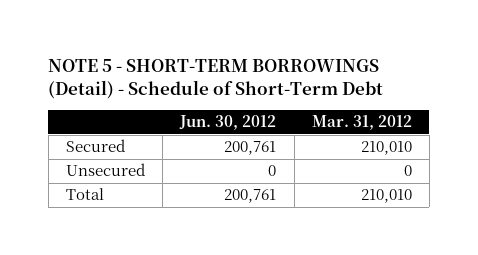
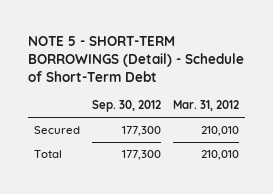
- | Jun. 30, 2012 | Mar. 31, 2012
+ | Sep. 30, 2012 | Mar. 31, 2012
- Unsecured | 0 | 0

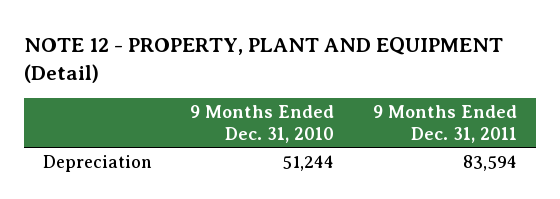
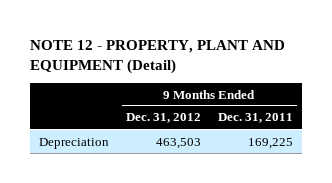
- | 9 Months Ended Dec. 31, 2010 | 9 Months Ended Dec. 31, 2011
+ | 9 Months Ended Dec. 31, 2012 | 9 Months Ended Dec. 31, 2011
- Depreciation | 51,244 | 83,594
+ Depreciation | 463,503 | 169,225

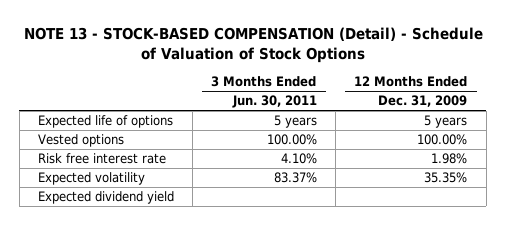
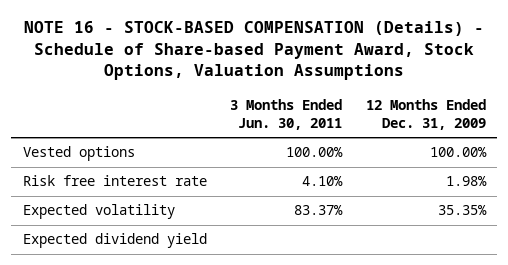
- NOTE 13 - STOCK-BASED COMPENSATION (Detail) - Schedule of Valuation of Stock Options
+ NOTE 16 - STOCK-BASED COMPENSATION (Details) - Schedule of Share-based Payment Award, Stock Options, Valuation Assumptions
- Expected life of options | 5 years | 5 years

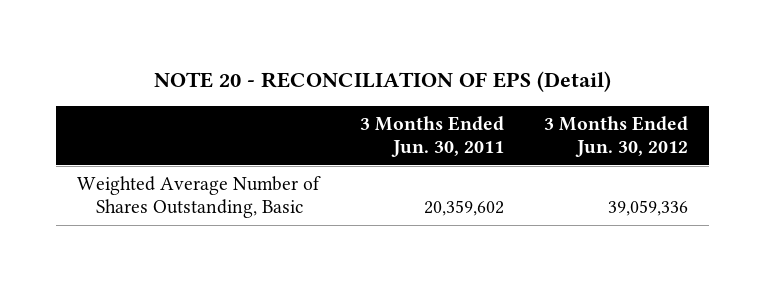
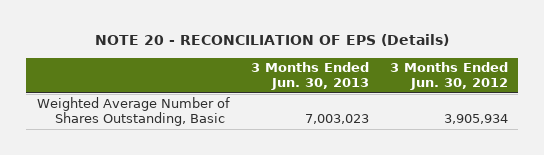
- NOTE 20 - RECONCILIATION OF EPS (Detail)
+ NOTE 20 - RECONCILIATION OF EPS (Details)
- | 3 Months Ended Jun. 30, 2011 | 3 Months Ended Jun. 30, 2012
+ | 3 Months Ended Jun. 30, 2013 | 3 Months Ended Jun. 30, 2012
- Weighted Average Number of Shares Outstanding, Basic | 20,359,602 | 39,059,336
+ Weighted Average Number of Shares Outstanding, Basic | 7,003,023 | 3,905,934

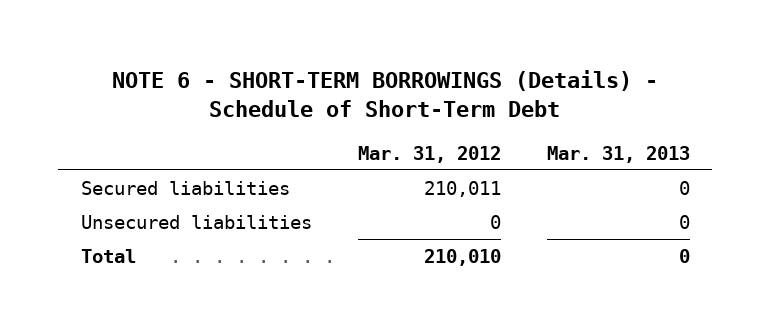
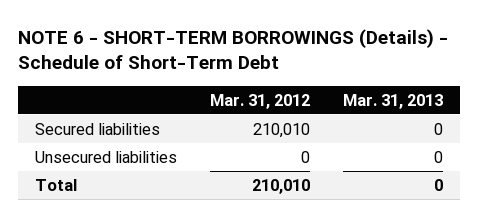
- Secured liabilities | 210,011 | 0
+ Secured liabilities | 210,010 | 0

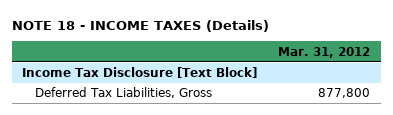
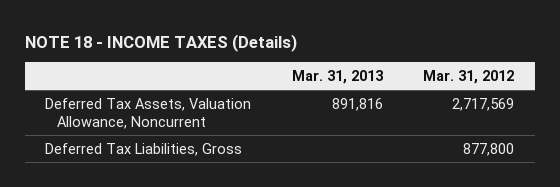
- | Mar. 31, 2012
+ | Mar. 31, 2013 | Mar. 31, 2012
- Income Tax Disclosure [Text Block]
+ Deferred Tax Assets, Valuation Allowance, Noncurrent | 891,816 | 2,717,569

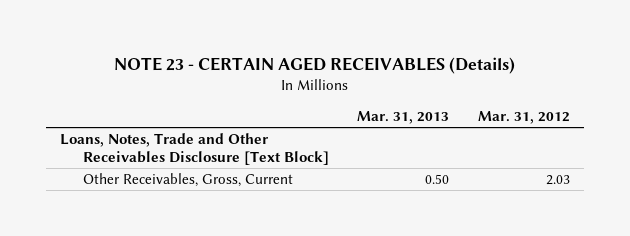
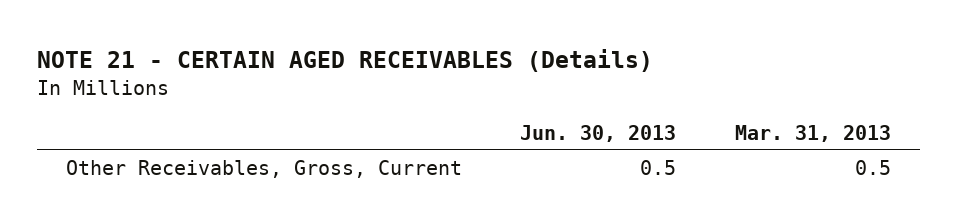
- NOTE 23 - CERTAIN AGED RECEIVABLES (Details)
+ NOTE 21 - CERTAIN AGED RECEIVABLES (Details)
- | Mar. 31, 2013 | Mar. 31, 2012
+ | Jun. 30, 2013 | Mar. 31, 2013
- Loans, Notes, Trade and Other Receivables Disclosure [Text Block]
- Other Receivables, Gross, Current | 0.50 | 2.03
+ Other Receivables, Gross, Current | 0.5 | 0.5

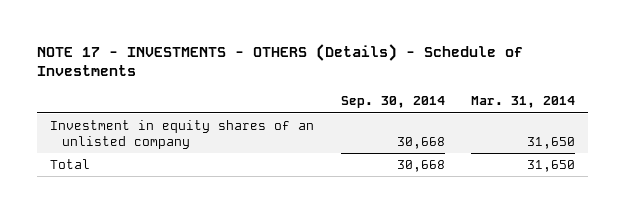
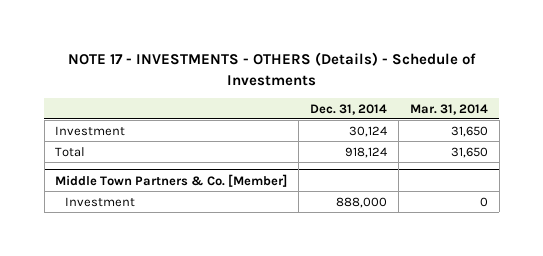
- | Sep. 30, 2014 | Mar. 31, 2014
+ | Dec. 31, 2014 | Mar. 31, 2014
- Investment in equity shares of an unlisted company | 30,668 | 31,650
+ Investment | 30,124 | 31,650
+ Middle Town Partners & Co. [Member]
+ Investment | 888,000 | 0

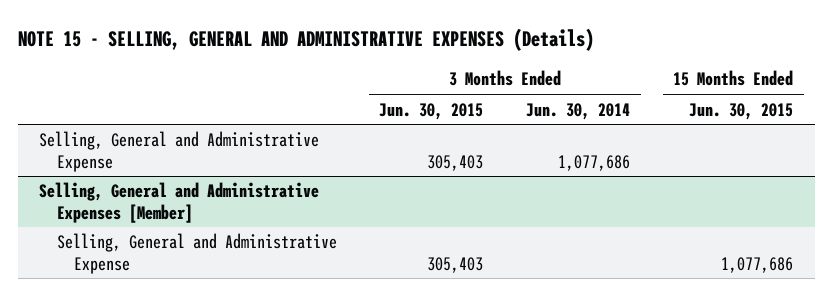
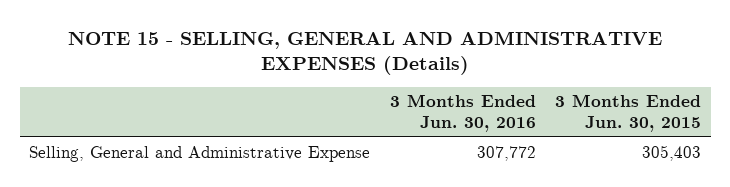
- | 3 Months Ended Jun. 30, 2015 | 3 Months Ended Jun. 30, 2014 | 15 Months Ended Jun. 30, 2015
+ | 3 Months Ended Jun. 30, 2016 | 3 Months Ended Jun. 30, 2015
- Selling, General and Administrative Expenses [Member]
- Selling, General and Administrative Expense | 305,403 | | 1,077,686

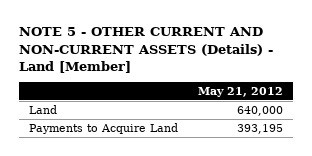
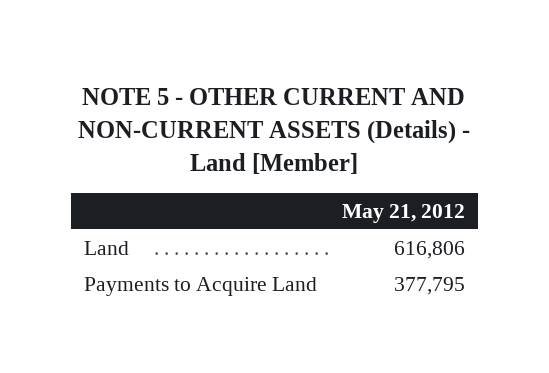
- Land | 640,000
- Payments to Acquire Land | 393,195
+ Land | 616,806
+ Payments to Acquire Land | 377,795

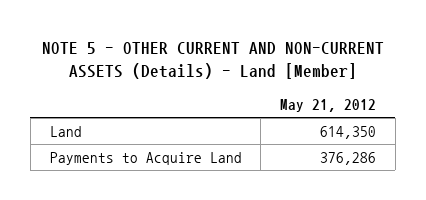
- Land | 616,806
- Payments to Acquire Land | 377,795
+ Land | 614,350
+ Payments to Acquire Land | 376,286

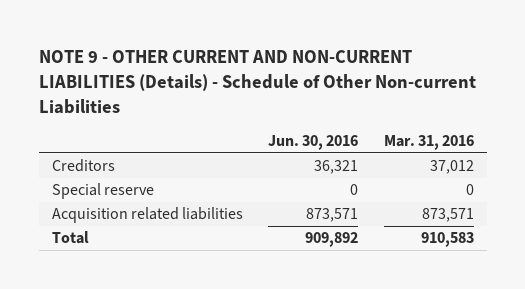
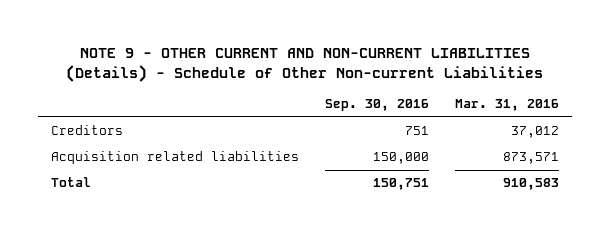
- | Jun. 30, 2016 | Mar. 31, 2016
+ | Sep. 30, 2016 | Mar. 31, 2016
- Special reserve | 0 | 0

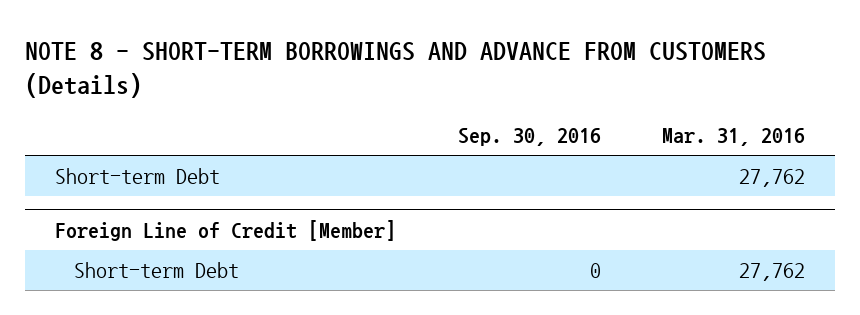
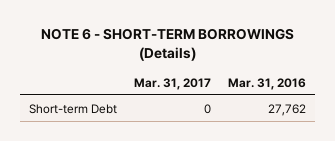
- NOTE 8 - SHORT-TERM BORROWINGS AND ADVANCE FROM CUSTOMERS (Details)
+ NOTE 6 - SHORT-TERM BORROWINGS (Details)
- | Sep. 30, 2016 | Mar. 31, 2016
+ | Mar. 31, 2017 | Mar. 31, 2016
- Foreign Line of Credit [Member]
- Short-term Debt | 0 | 27,762

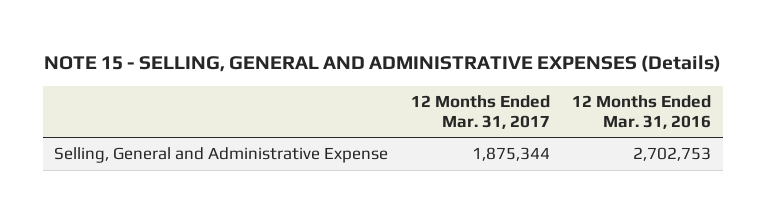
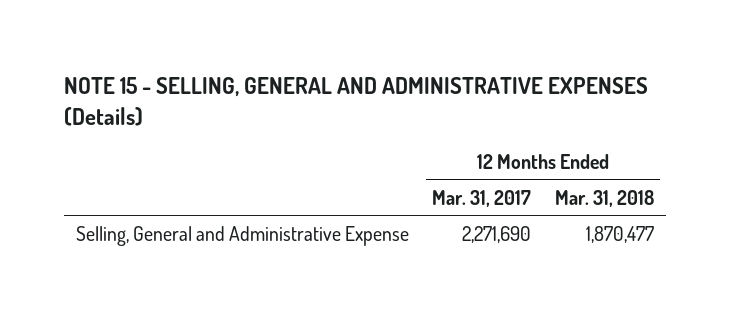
- | 12 Months Ended Mar. 31, 2017 | 12 Months Ended Mar. 31, 2016
+ | 12 Months Ended Mar. 31, 2017 | 12 Months Ended Mar. 31, 2018
- Selling, General and Administrative Expense | 1,875,344 | 2,702,753
+ Selling, General and Administrative Expense | 2,271,690 | 1,870,477

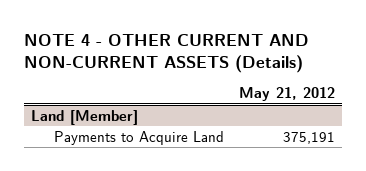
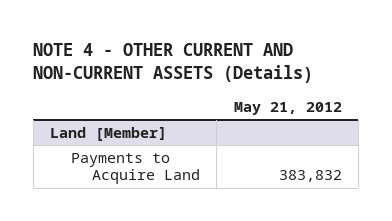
@ Land [Member]
- Payments to Acquire Land | 375,191
+ Payments to Acquire Land | 383,832

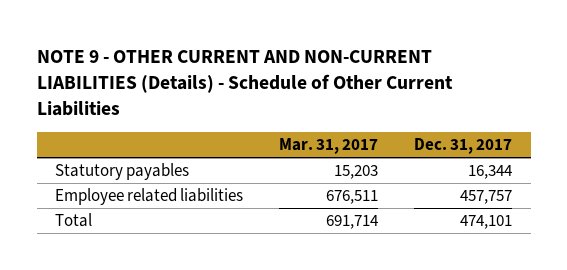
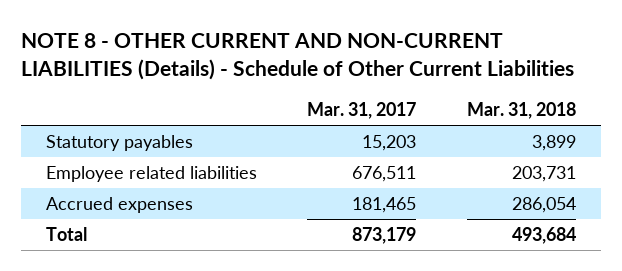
- NOTE 9 - OTHER CURRENT AND NON-CURRENT LIABILITIES (Details) - Schedule of Other Current Liabilities
+ NOTE 8 - OTHER CURRENT AND NON-CURRENT LIABILITIES (Details) - Schedule of Other Current Liabilities
- | Mar. 31, 2017 | Dec. 31, 2017
+ | Mar. 31, 2017 | Mar. 31, 2018
- Total | 691,714 | 474,101
+ Accrued expenses | 181,465 | 286,054
+ Total | 873,179 | 493,684

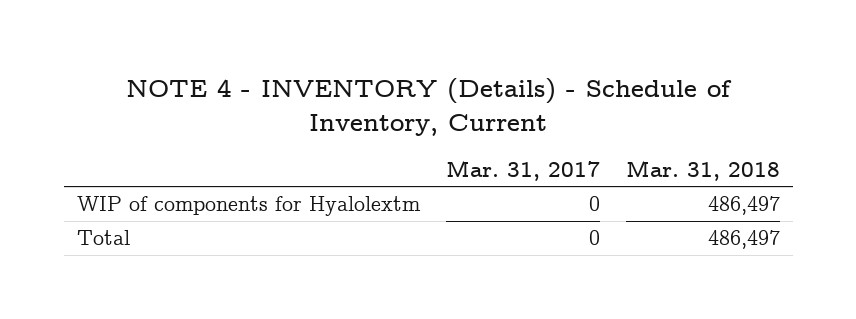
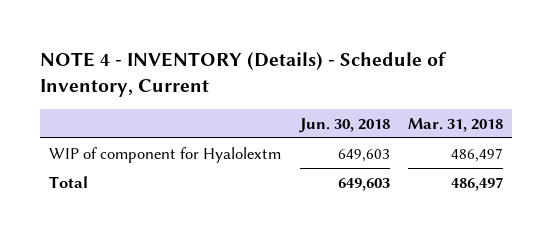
- | Mar. 31, 2017 | Mar. 31, 2018
+ | Jun. 30, 2018 | Mar. 31, 2018
- WIP of components for Hyalolextm | 0 | 486,497
+ WIP of component for Hyalolextm | 649,603 | 486,497

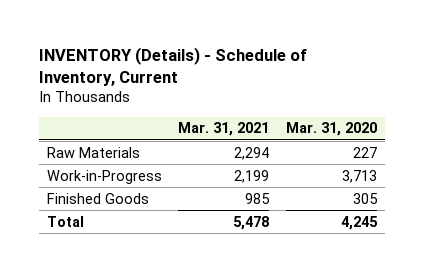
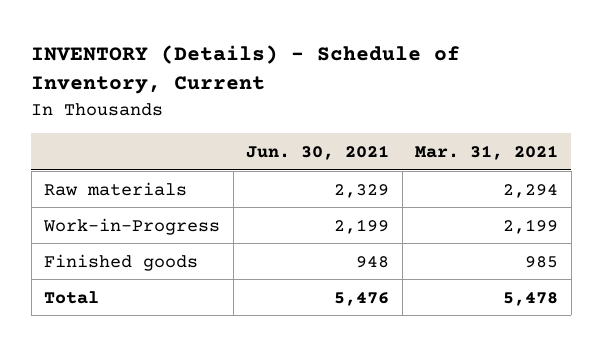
- | Mar. 31, 2021 | Mar. 31, 2020
+ | Jun. 30, 2021 | Mar. 31, 2021
- Raw Materials | 2,294 | 227
+ Raw materials | 2,329 | 2,294
- Finished Goods | 985 | 305
+ Finished goods | 948 | 985

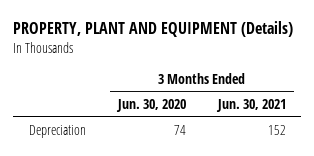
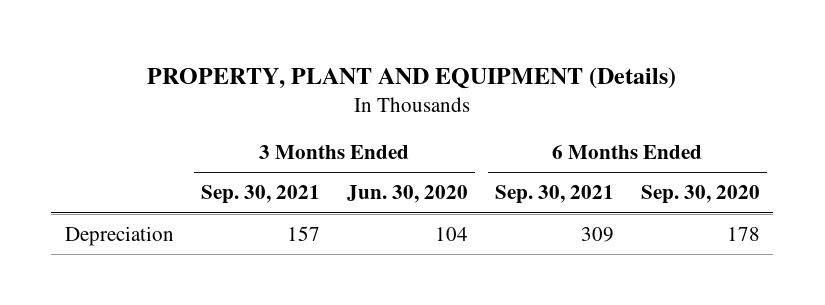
- | 3 Months Ended Jun. 30, 2020 | 3 Months Ended Jun. 30, 2021
+ | 3 Months Ended Sep. 30, 2021 | 3 Months Ended Jun. 30, 2020 | 6 Months Ended Sep. 30, 2021 | 6 Months Ended Sep. 30, 2020
- Depreciation | 74 | 152
+ Depreciation | 157 | 104 | 309 | 178

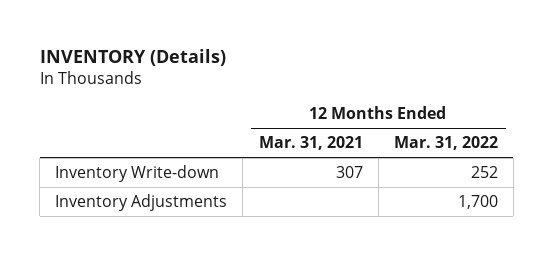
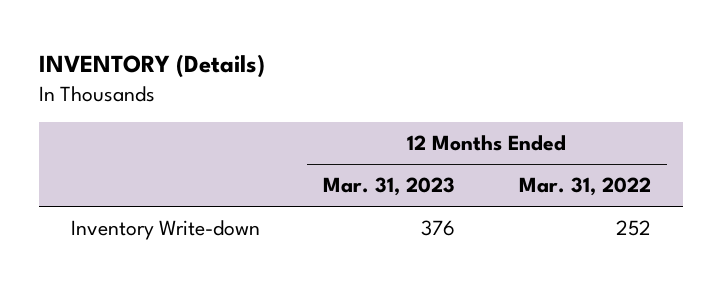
- | 12 Months Ended Mar. 31, 2021 | 12 Months Ended Mar. 31, 2022
+ | 12 Months Ended Mar. 31, 2023 | 12 Months Ended Mar. 31, 2022
- Inventory Adjustments | | 1,700

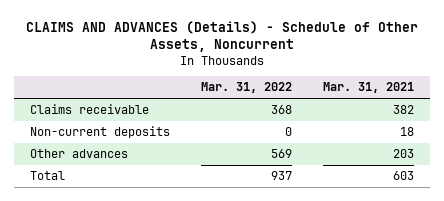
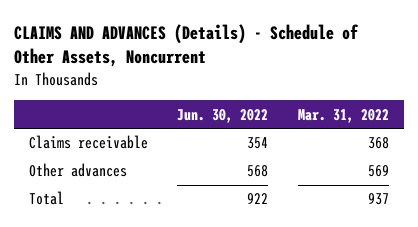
- | Mar. 31, 2022 | Mar. 31, 2021
+ | Jun. 30, 2022 | Mar. 31, 2022
- Non-current deposits | 0 | 18

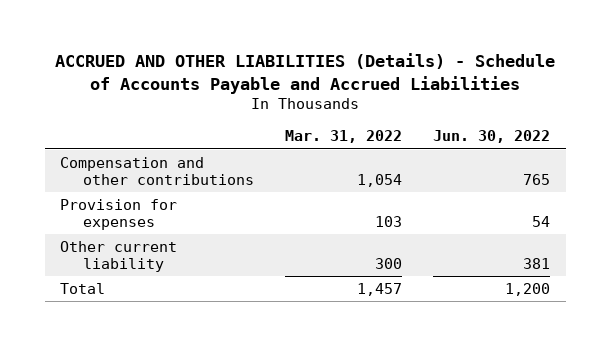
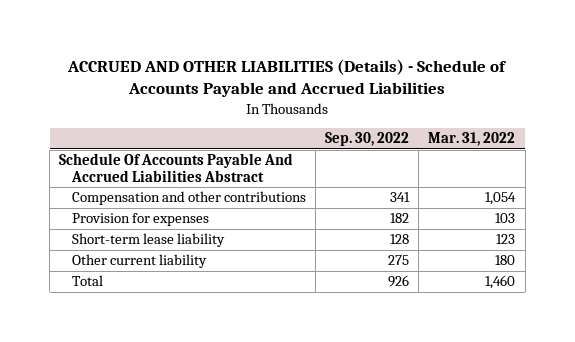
- | Mar. 31, 2022 | Jun. 30, 2022
+ | Sep. 30, 2022 | Mar. 31, 2022
+ Schedule Of Accounts Payable And Accrued Liabilities Abstract
- Other current liability | 300 | 381
- Total | 1,457 | 1,200
+ Short-term lease liability | 128 | 123
+ Other current liability | 275 | 180
+ Total | 926 | 1,460

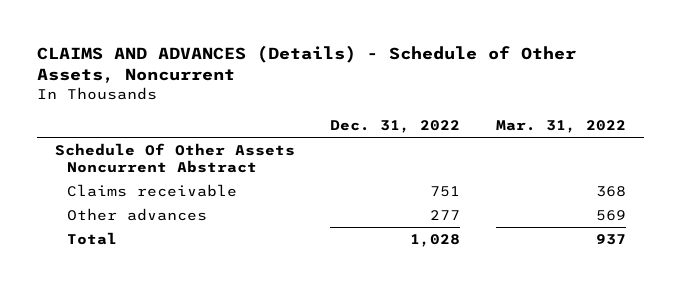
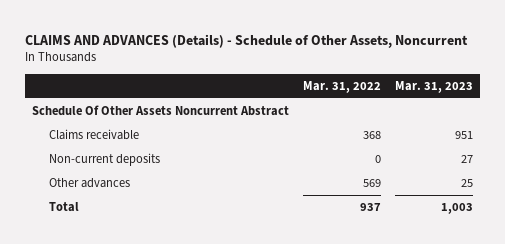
- | Dec. 31, 2022 | Mar. 31, 2022
+ | Mar. 31, 2022 | Mar. 31, 2023
+ Non-current deposits | 0 | 27

